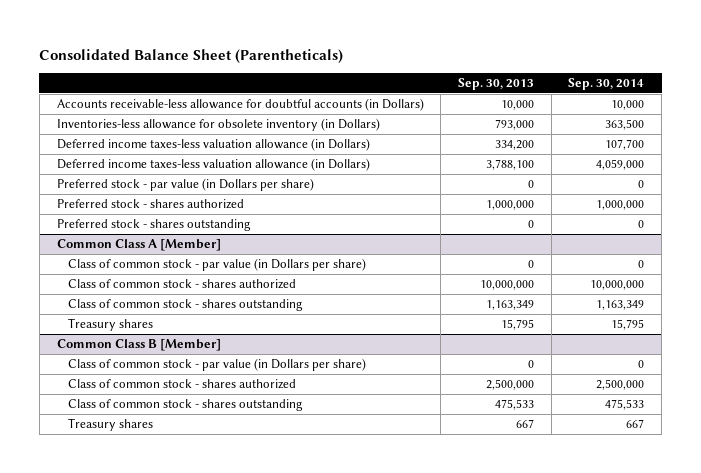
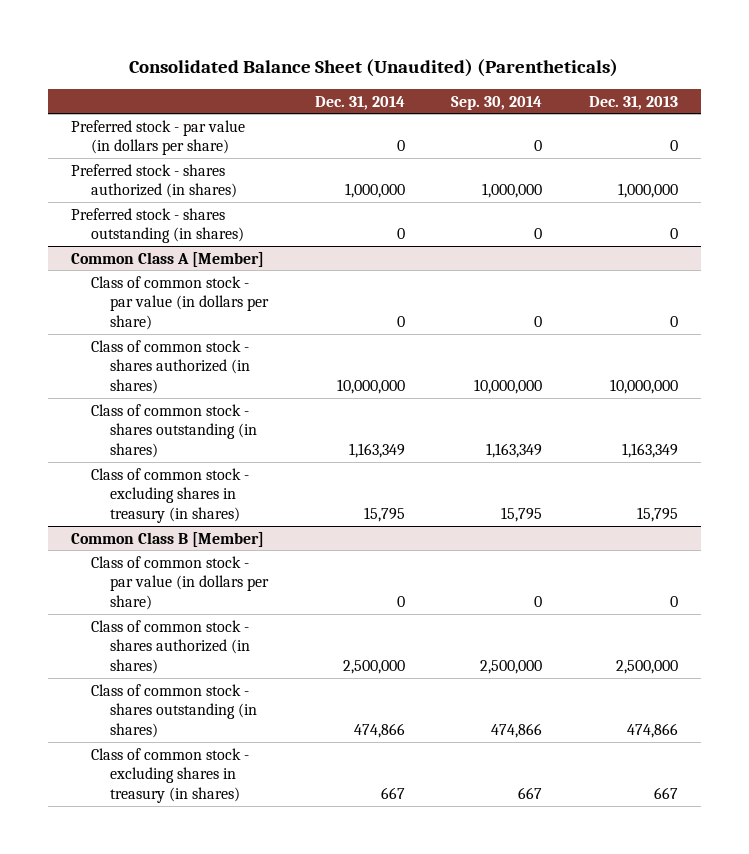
- Consolidated Balance Sheet (Parentheticals)
+ Consolidated Balance Sheet (Unaudited) (Parentheticals)
- | Sep. 30, 2013 | Sep. 30, 2014
+ | Dec. 31, 2014 | Sep. 30, 2014 | Dec. 31, 2013
- Accounts receivable-less allowance for doubtful accounts (in Dollars) | 10,000 | 10,000
- Inventories-less allowance for obsolete inventory (in Dollars) | 793,000 | 363,500
- Deferred income taxes-less valuation allowance (in Dollars) | 334,200 | 107,700
- Deferred income taxes-less valuation allowance (in Dollars) | 3,788,100 | 4,059,000
- Preferred stock - par value (in Dollars per share) | 0 | 0
- Preferred stock - shares authorized | 1,000,000 | 1,000,000
- Preferred stock - shares outstanding | 0 | 0
+ Preferred stock - par value (in dollars per share) | 0 | 0 | 0
+ Preferred stock - shares authorized (in shares) | 1,000,000 | 1,000,000 | 1,000,000
+ Preferred stock - shares outstanding (in shares) | 0 | 0 | 0
@ Common Class A [Member]
- Class of common stock - par value (in Dollars per share) | 0 | 0
- Class of common stock - shares authorized | 10,000,000 | 10,000,000
- Class of common stock - shares outstanding | 1,163,349 | 1,163,349
- Treasury shares | 15,795 | 15,795
+ Class of common stock - par value (in dollars per share) | 0 | 0 | 0
+ Class of common stock - shares authorized (in shares) | 10,000,000 | 10,000,000 | 10,000,000
+ Class of common stock - shares outstanding (in shares) | 1,163,349 | 1,163,349 | 1,163,349
+ Class of common stock - excluding shares in treasury (in shares) | 15,795 | 15,795 | 15,795
@ Common Class B [Member]
- Class of common stock - par value (in Dollars per share) | 0 | 0
- Class of common stock - shares authorized | 2,500,000 | 2,500,000
- Class of common stock - shares outstanding | 475,533 | 475,533
- Treasury shares | 667 | 667
+ Class of common stock - par value (in dollars per share) | 0 | 0 | 0
+ Class of common stock - shares authorized (in shares) | 2,500,000 | 2,500,000 | 2,500,000
+ Class of common stock - shares outstanding (in shares) | 474,866 | 474,866 | 474,866
+ Class of common stock - excluding shares in treasury (in shares) | 667 | 667 | 667

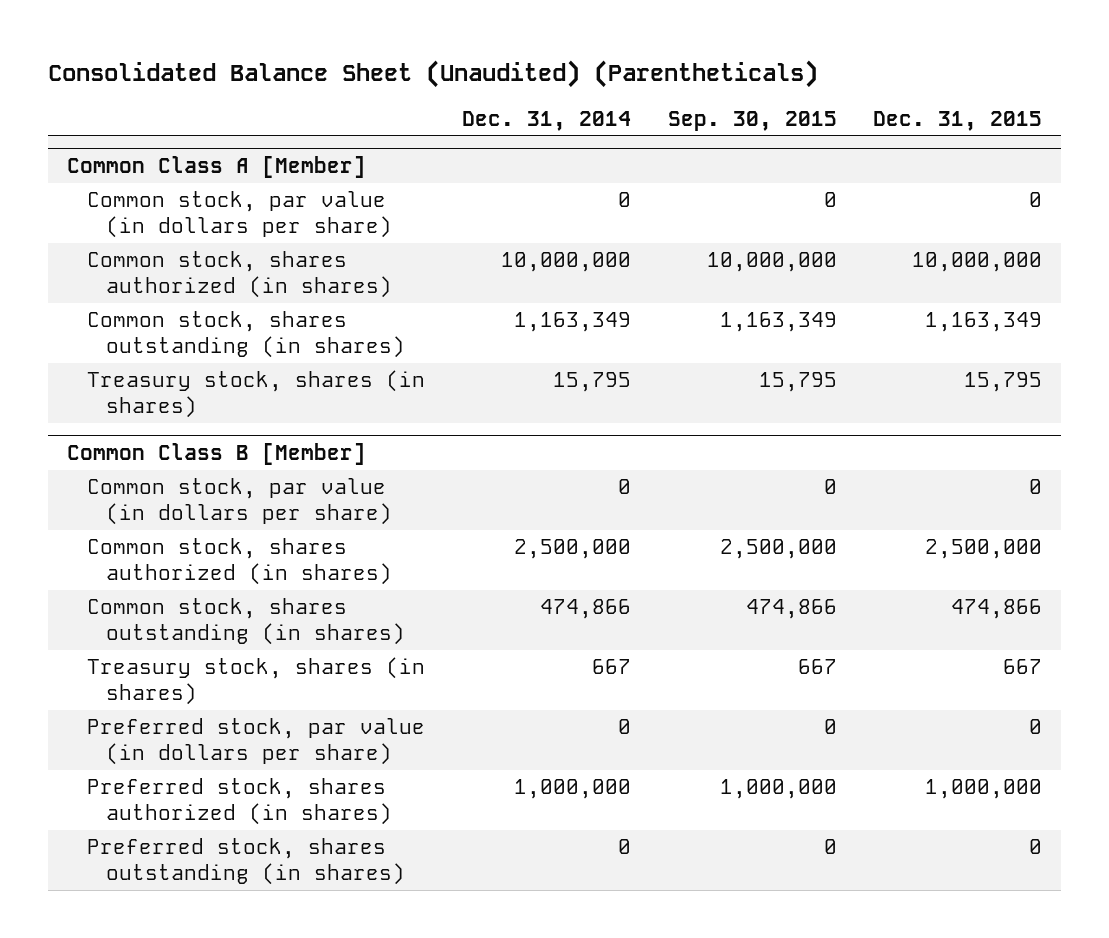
- | Dec. 31, 2014 | Sep. 30, 2014 | Dec. 31, 2013
+ | Dec. 31, 2014 | Sep. 30, 2015 | Dec. 31, 2015
- Preferred stock - par value (in dollars per share) | 0 | 0 | 0
- Preferred stock - shares authorized (in shares) | 1,000,000 | 1,000,000 | 1,000,000
- Preferred stock - shares outstanding (in shares) | 0 | 0 | 0
@ Common Class A [Member]
- Class of common stock - par value (in dollars per share) | 0 | 0 | 0
- Class of common stock - shares authorized (in shares) | 10,000,000 | 10,000,000 | 10,000,000
- Class of common stock - shares outstanding (in shares) | 1,163,349 | 1,163,349 | 1,163,349
- Class of common stock - excluding shares in treasury (in shares) | 15,795 | 15,795 | 15,795
+ Common stock, par value (in dollars per share) | 0 | 0 | 0
+ Common stock, shares authorized (in shares) | 10,000,000 | 10,000,000 | 10,000,000
+ Common stock, shares outstanding (in shares) | 1,163,349 | 1,163,349 | 1,163,349
+ Treasury stock, shares (in shares) | 15,795 | 15,795 | 15,795
@ Common Class B [Member]
- Class of common stock - par value (in dollars per share) | 0 | 0 | 0
- Class of common stock - shares authorized (in shares) | 2,500,000 | 2,500,000 | 2,500,000
- Class of common stock - shares outstanding (in shares) | 474,866 | 474,866 | 474,866
- Class of common stock - excluding shares in treasury (in shares) | 667 | 667 | 667
+ Common stock, par value (in dollars per share) | 0 | 0 | 0
+ Common stock, shares authorized (in shares) | 2,500,000 | 2,500,000 | 2,500,000
+ Common stock, shares outstanding (in shares) | 474,866 | 474,866 | 474,866
+ Treasury stock, shares (in shares) | 667 | 667 | 667
+ Preferred stock, par value (in dollars per share) | 0 | 0 | 0
+ Preferred stock, shares authorized (in shares) | 1,000,000 | 1,000,000 | 1,000,000
+ Preferred stock, shares outstanding (in shares) | 0 | 0 | 0

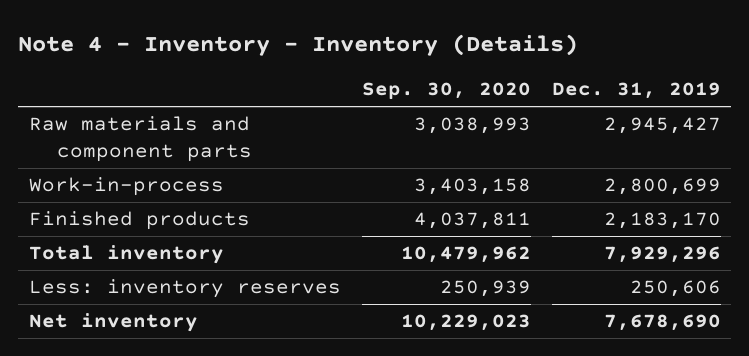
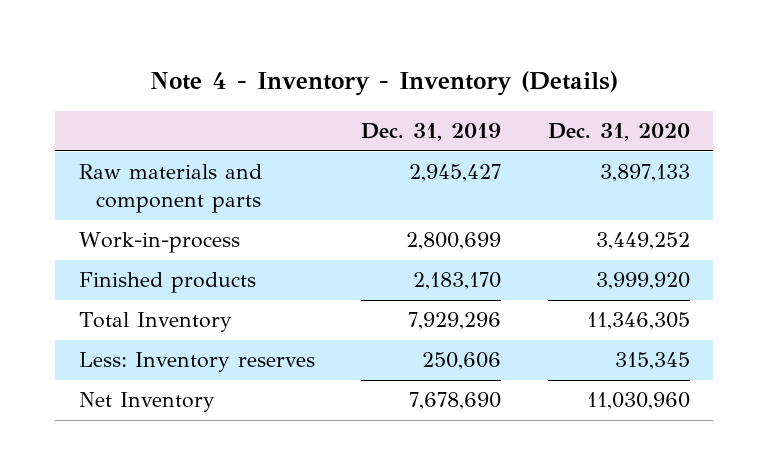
- | Sep. 30, 2020 | Dec. 31, 2019
+ | Dec. 31, 2019 | Dec. 31, 2020
- Total inventory | 10,479,962 | 7,929,296
- Less: inventory reserves | 250,939 | 250,606
- Net inventory | 10,229,023 | 7,678,690
+ Total Inventory | 7,929,296 | 11,346,305
+ Less: Inventory reserves | 250,606 | 315,345
+ Net Inventory | 7,678,690 | 11,030,960

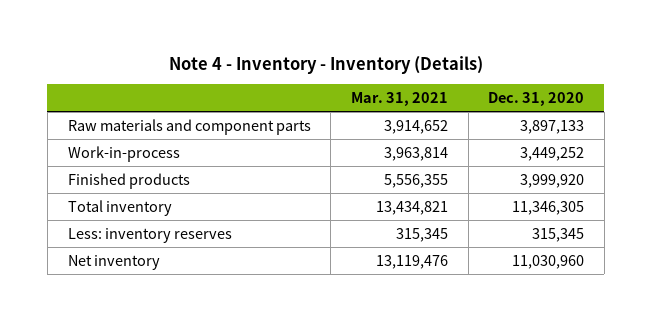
- | Dec. 31, 2019 | Dec. 31, 2020
+ | Mar. 31, 2021 | Dec. 31, 2020
- Total Inventory | 7,929,296 | 11,346,305
- Less: Inventory reserves | 250,606 | 315,345
- Net Inventory | 7,678,690 | 11,030,960
+ Total inventory | 13,434,821 | 11,346,305
+ Less: inventory reserves | 315,345 | 315,345
+ Net inventory | 13,119,476 | 11,030,960

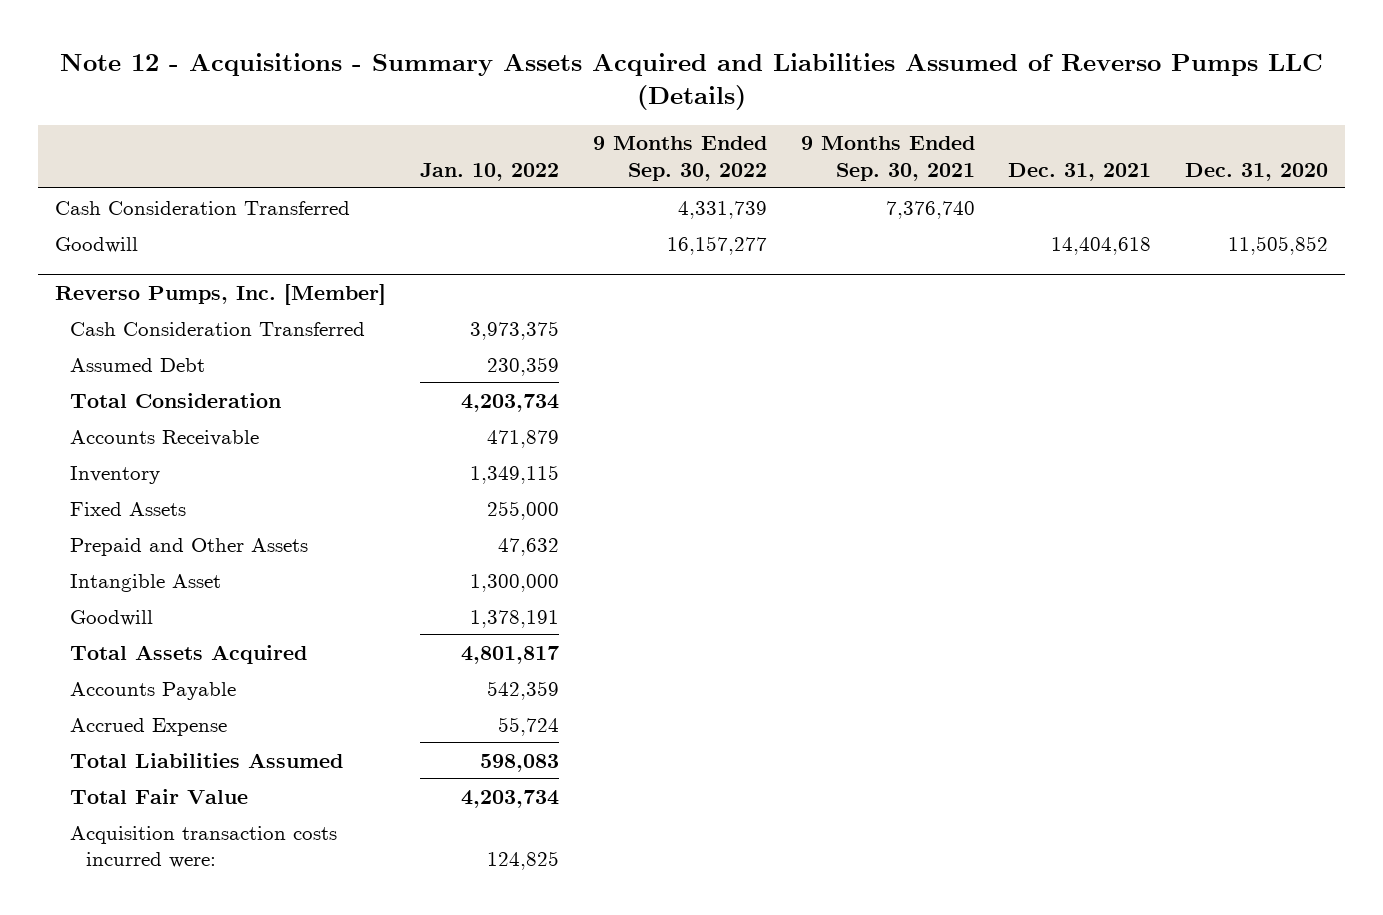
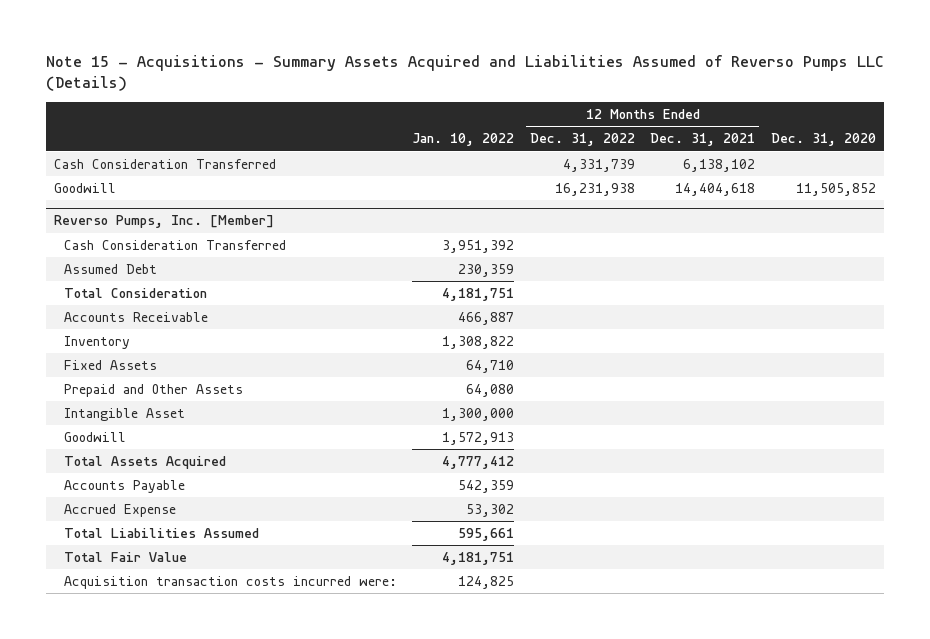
- Note 12 - Acquisitions - Summary Assets Acquired and Liabilities Assumed of Reverso Pumps LLC (Details)
+ Note 15 - Acquisitions - Summary Assets Acquired and Liabilities Assumed of Reverso Pumps LLC (Details)
- | Jan. 10, 2022 | 9 Months Ended Sep. 30, 2022 | 9 Months Ended Sep. 30, 2021 | Dec. 31, 2021 | Dec. 31, 2020
+ | Jan. 10, 2022 | 12 Months Ended Dec. 31, 2022 | 12 Months Ended Dec. 31, 2021 | Dec. 31, 2020
@ Reverso Pumps, Inc. [Member]
- Cash Consideration Transferred | 3,973,375 | | | |
+ Cash Consideration Transferred | 3,951,392 | | |
- Total Consideration | 4,203,734 | | | |
- Accounts Receivable | 471,879 | | | |
- Inventory | 1,349,115 | | | |
- Fixed Assets | 255,000 | | | |
- Prepaid and Other Assets | 47,632 | | | |
+ Total Consideration | 4,181,751 | | |
+ Accounts Receivable | 466,887 | | |
+ Inventory | 1,308,822 | | |
+ Fixed Assets | 64,710 | | |
+ Prepaid and Other Assets | 64,080 | | |
- Goodwill | 1,378,191 | | | |
- Total Assets Acquired | 4,801,817 | | | |
+ Goodwill | 1,572,913 | | |
+ Total Assets Acquired | 4,777,412 | | |
- Accrued Expense | 55,724 | | | |
- Total Liabilities Assumed | 598,083 | | | |
- Total Fair Value | 4,203,734 | | | |
+ Accrued Expense | 53,302 | | |
+ Total Liabilities Assumed | 595,661 | | |
+ Total Fair Value | 4,181,751 | | |

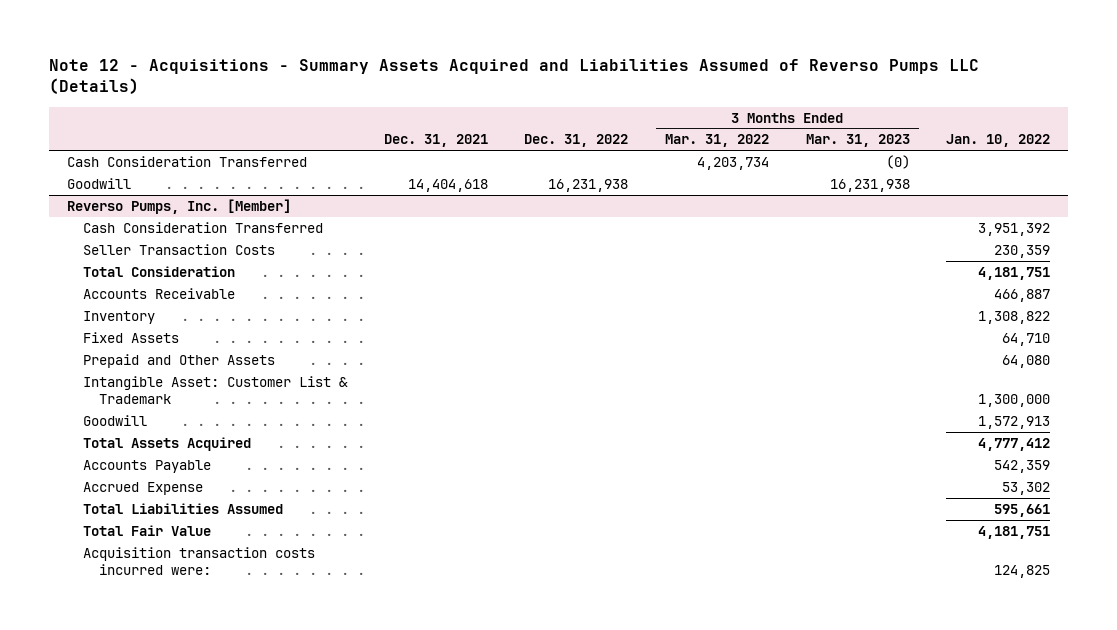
- Note 15 - Acquisitions - Summary Assets Acquired and Liabilities Assumed of Reverso Pumps LLC (Details)
+ Note 12 - Acquisitions - Summary Assets Acquired and Liabilities Assumed of Reverso Pumps LLC (Details)
- | Jan. 10, 2022 | 12 Months Ended Dec. 31, 2022 | 12 Months Ended Dec. 31, 2021 | Dec. 31, 2020
+ | Dec. 31, 2021 | Dec. 31, 2022 | 3 Months Ended Mar. 31, 2022 | 3 Months Ended Mar. 31, 2023 | Jan. 10, 2022
@ Reverso Pumps, Inc. [Member]
- Assumed Debt | 230,359 | | |
+ Seller Transaction Costs | | | | | 230,359
- Intangible Asset | 1,300,000 | | |
+ Intangible Asset: Customer List & Trademark | | | | | 1,300,000

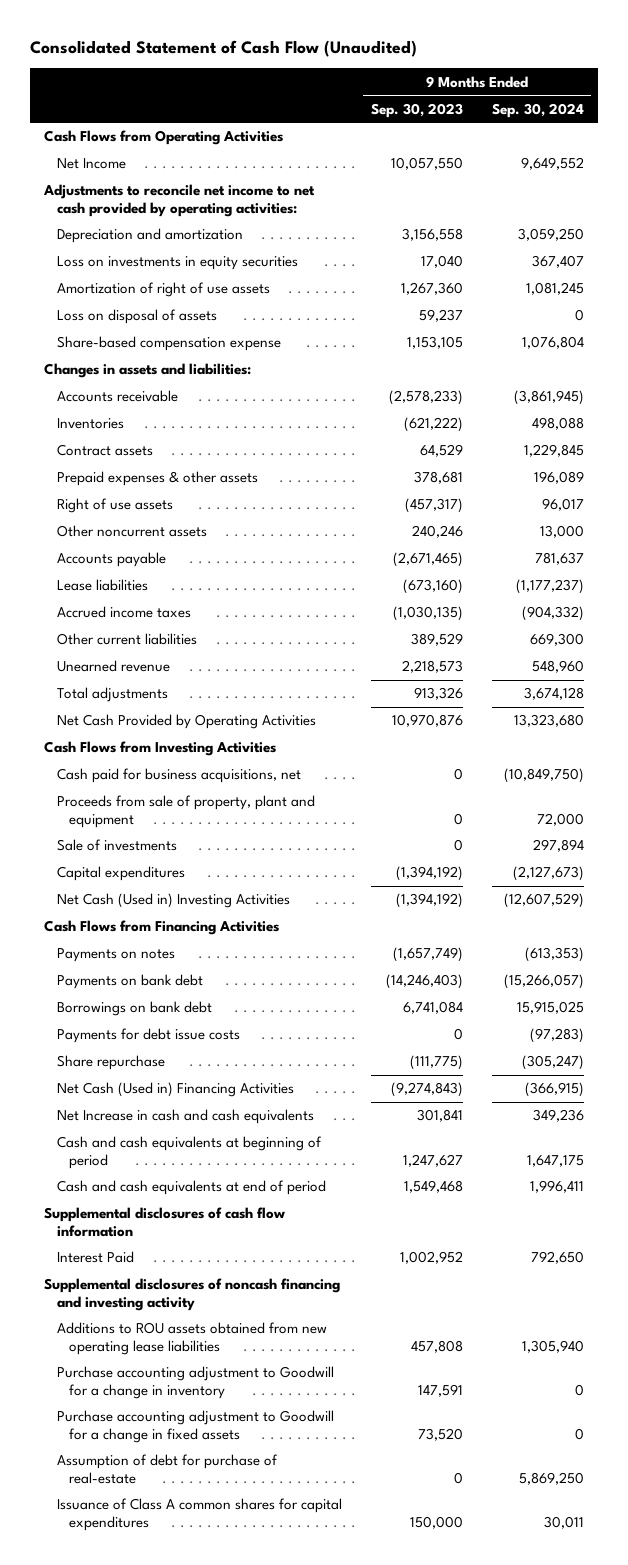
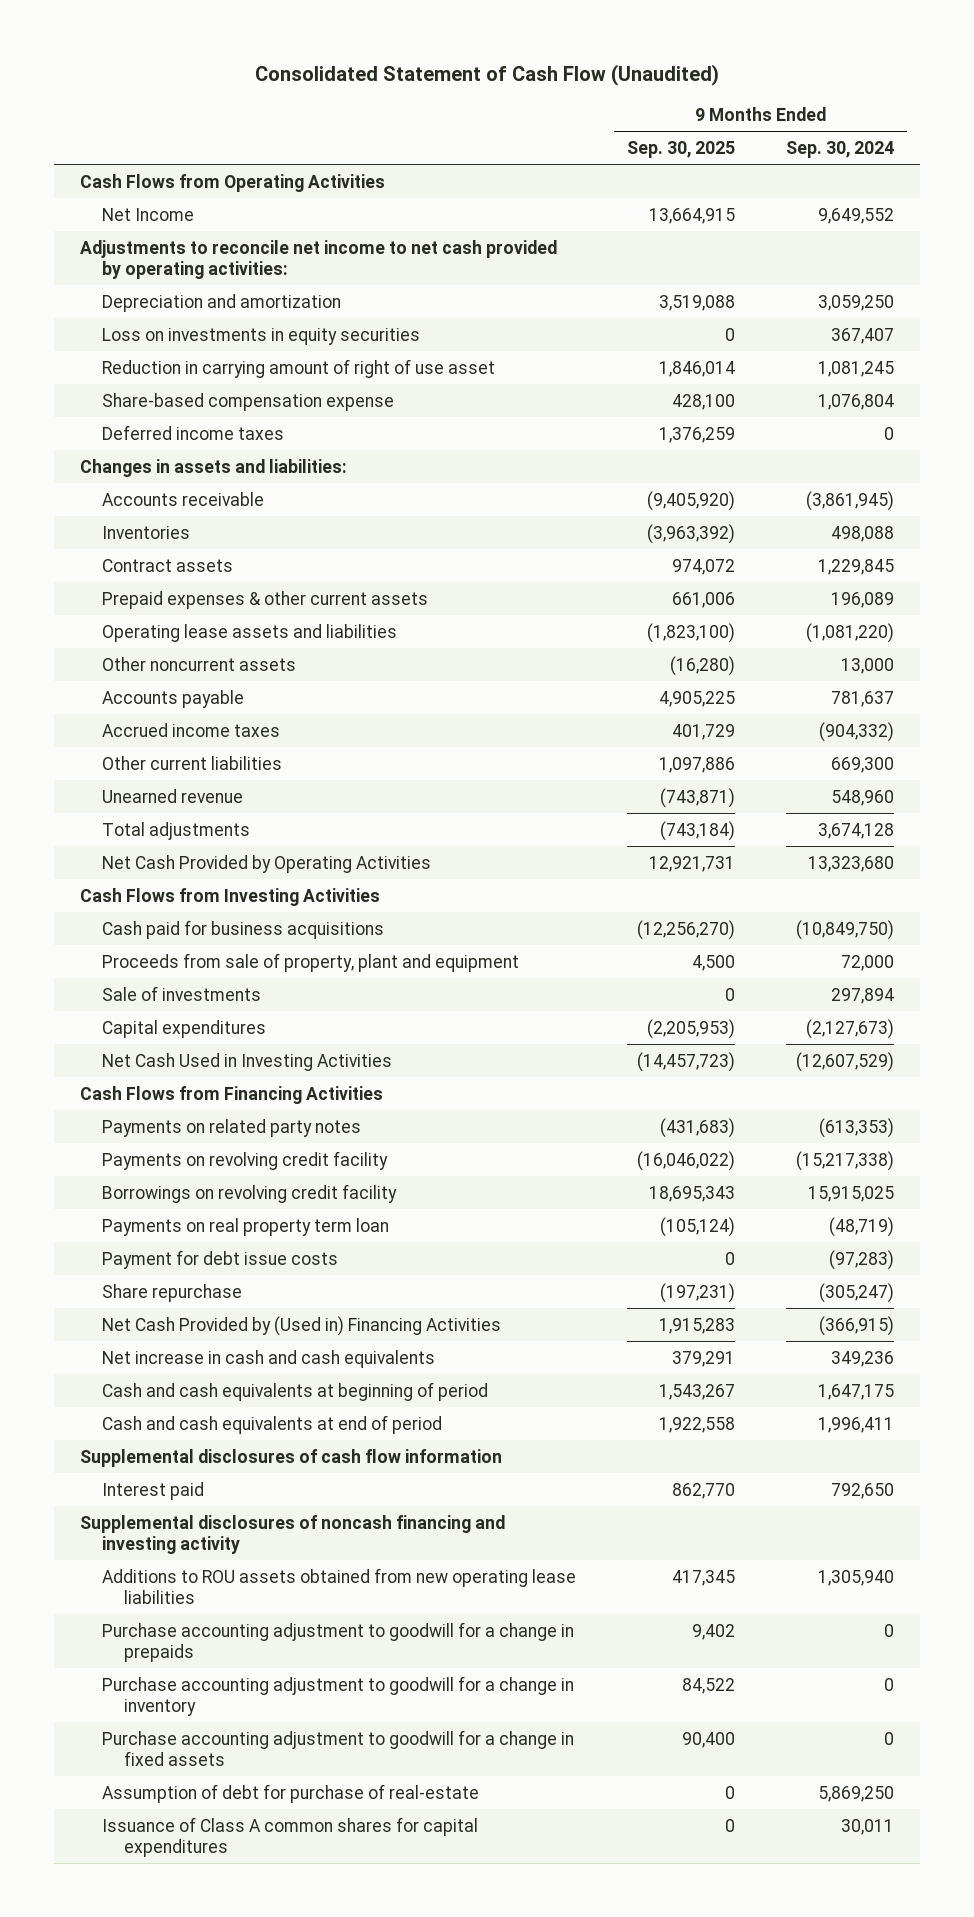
- | 9 Months Ended Sep. 30, 2023 | 9 Months Ended Sep. 30, 2024
+ | 9 Months Ended Sep. 30, 2025 | 9 Months Ended Sep. 30, 2024
- Amortization of right of use assets | 1,267,360 | 1,081,245
- Loss on disposal of assets | 59,237 | 0
+ Reduction in carrying amount of right of use asset | 1,846,014 | 1,081,245
+ Deferred income taxes | 1,376,259 | 0
- Prepaid expenses & other assets | 378,681 | 196,089
- Right of use assets | (457,317) | 96,017
+ Prepaid expenses & other current assets | 661,006 | 196,089
+ Operating lease assets and liabilities | (1,823,100) | (1,081,220)
- Lease liabilities | (673,160) | (1,177,237)
- Cash paid for business acquisitions, net | 0 | (10,849,750)
+ Cash paid for business acquisitions | (12,256,270) | (10,849,750)
- Net Cash (Used in) Investing Activities | (1,394,192) | (12,607,529)
+ Net Cash Used in Investing Activities | (14,457,723) | (12,607,529)
- Payments on notes | (1,657,749) | (613,353)
- Payments on bank debt | (14,246,403) | (15,266,057)
- Borrowings on bank debt | 6,741,084 | 15,915,025
- Payments for debt issue costs | 0 | (97,283)
+ Payments on related party notes | (431,683) | (613,353)
+ Payments on revolving credit facility | (16,046,022) | (15,217,338)
+ Borrowings on revolving credit facility | 18,695,343 | 15,915,025
+ Payments on real property term loan | (105,124) | (48,719)
+ Payment for debt issue costs | 0 | (97,283)
- Net Cash (Used in) Financing Activities | (9,274,843) | (366,915)
- Net Increase in cash and cash equivalents | 301,841 | 349,236
+ Net Cash Provided by (Used in) Financing Activities | 1,915,283 | (366,915)
+ Net increase in cash and cash equivalents | 379,291 | 349,236
- Interest Paid | 1,002,952 | 792,650
+ Interest paid | 862,770 | 792,650
- Purchase accounting adjustment to Goodwill for a change in inventory | 147,591 | 0
- Purchase accounting adjustment to Goodwill for a change in fixed assets | 73,520 | 0
+ Purchase accounting adjustment to goodwill for a change in prepaids | 9,402 | 0
+ Purchase accounting adjustment to goodwill for a change in inventory | 84,522 | 0
+ Purchase accounting adjustment to goodwill for a change in fixed assets | 90,400 | 0

